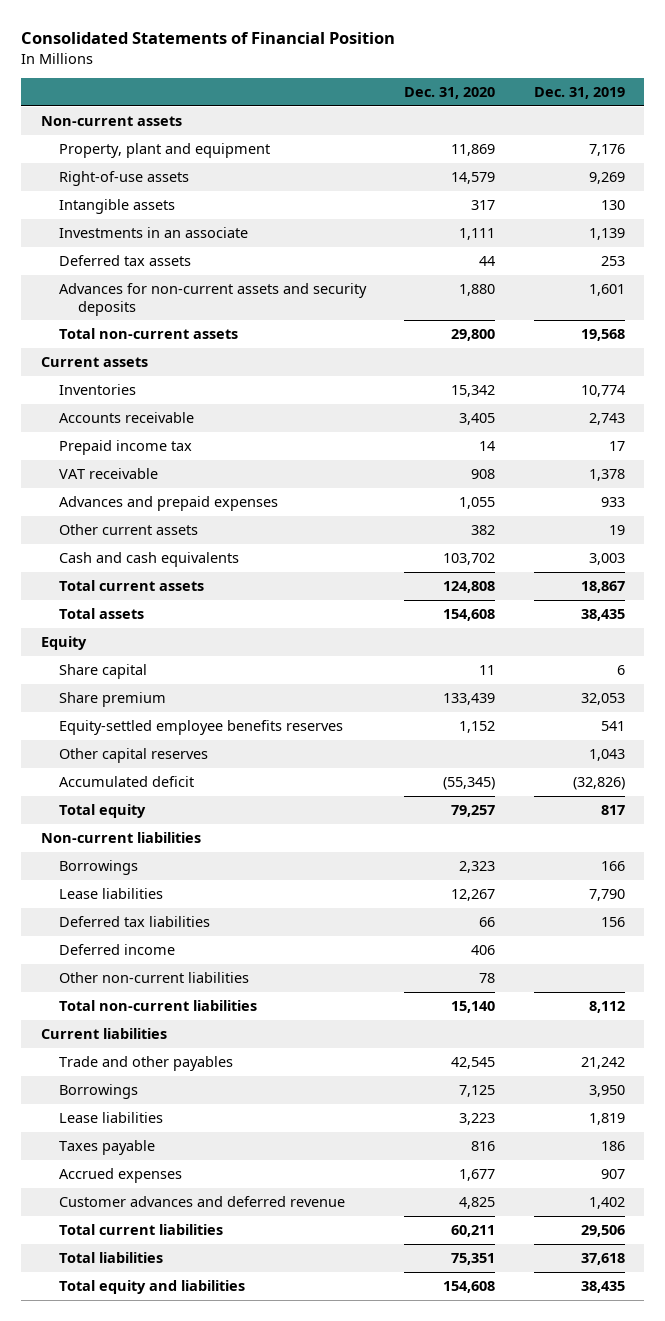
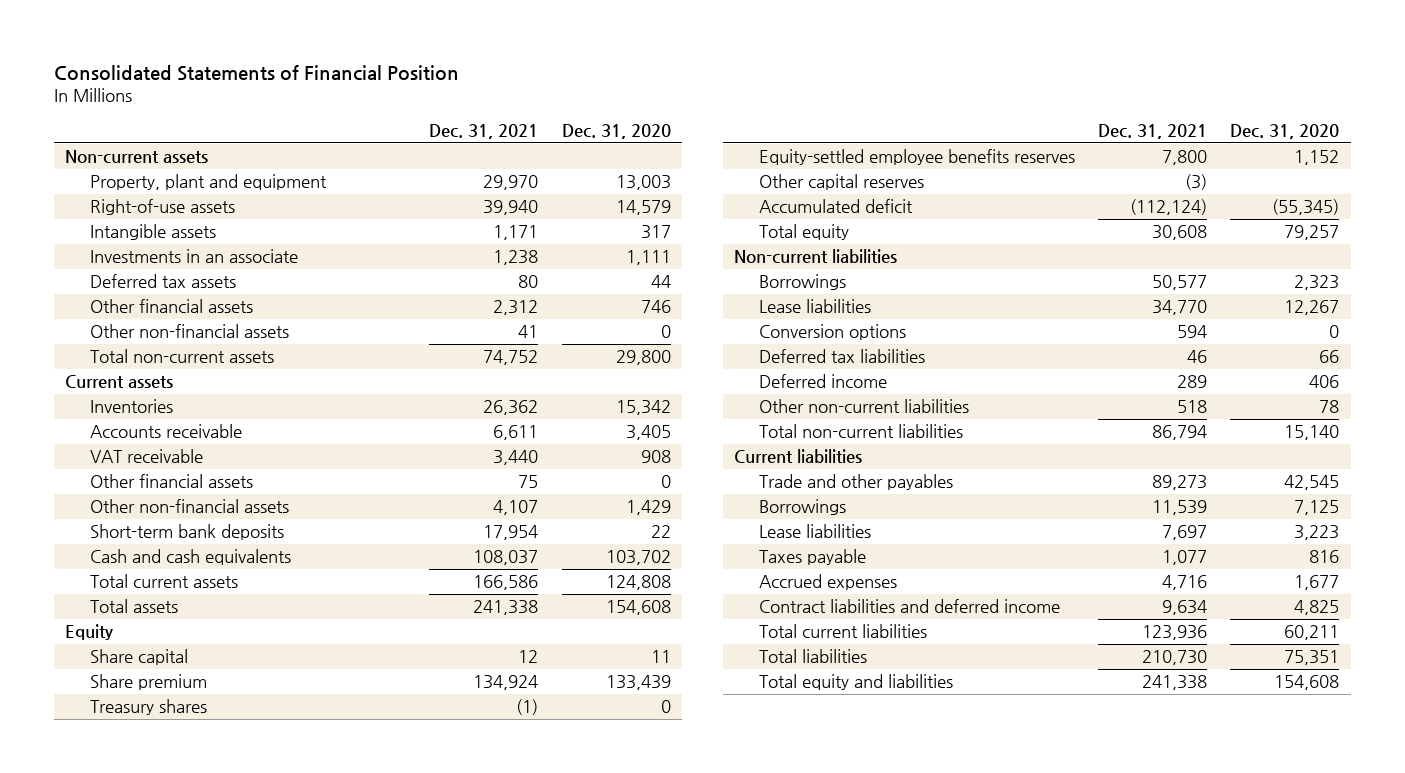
- | Dec. 31, 2020 | Dec. 31, 2019
+ | Dec. 31, 2021 | Dec. 31, 2020
- Property, plant and equipment | 11,869 | 7,176
+ Property, plant and equipment | 29,970 | 13,003
- Advances for non-current assets and security deposits | 1,880 | 1,601
+ Other financial assets | 2,312 | 746
+ Other non-financial assets | 41 | 0
- Prepaid income tax | 14 | 17
- Advances and prepaid expenses | 1,055 | 933
- Other current assets | 382 | 19
+ Other financial assets | 75 | 0
+ Other non-financial assets | 4,107 | 1,429
+ Short-term bank deposits | 17,954 | 22
+ Treasury shares | (1) | 0
+ Conversion options | 594 | 0
- Customer advances and deferred revenue | 4,825 | 1,402
+ Contract liabilities and deferred income | 9,634 | 4,825

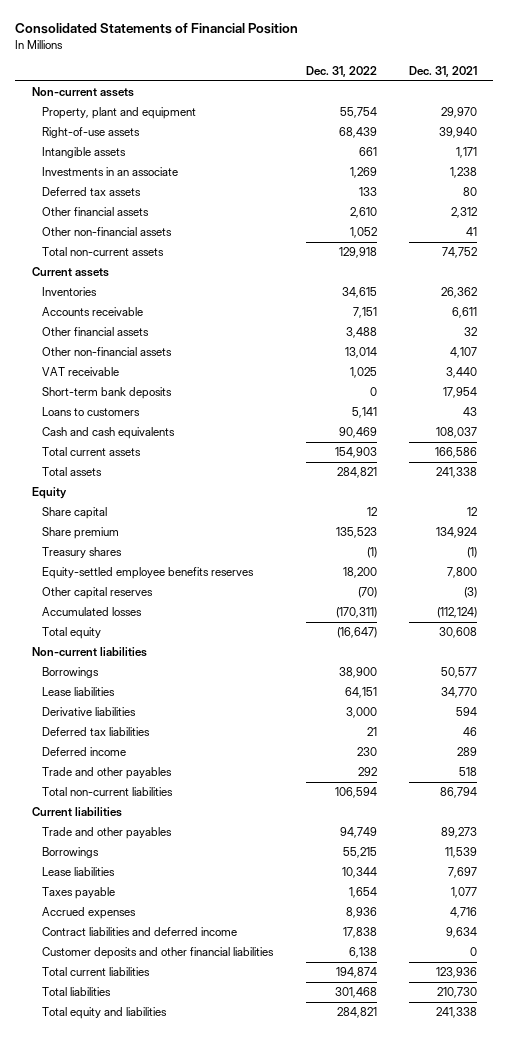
- | Dec. 31, 2021 | Dec. 31, 2020
+ | Dec. 31, 2022 | Dec. 31, 2021
- Other financial assets | 75 | 0
+ Other financial assets | 3,488 | 32
moved down: VAT receivable | 1,025 | 3,440
+ Loans to customers | 5,141 | 43
- Accumulated deficit | (112,124) | (55,345)
+ Accumulated losses | (170,311) | (112,124)
- Conversion options | 594 | 0
+ Derivative liabilities | 3,000 | 594
- Other non-current liabilities | 518 | 78
+ Trade and other payables | 292 | 518
+ Customer deposits and other financial liabilities | 6,138 | 0

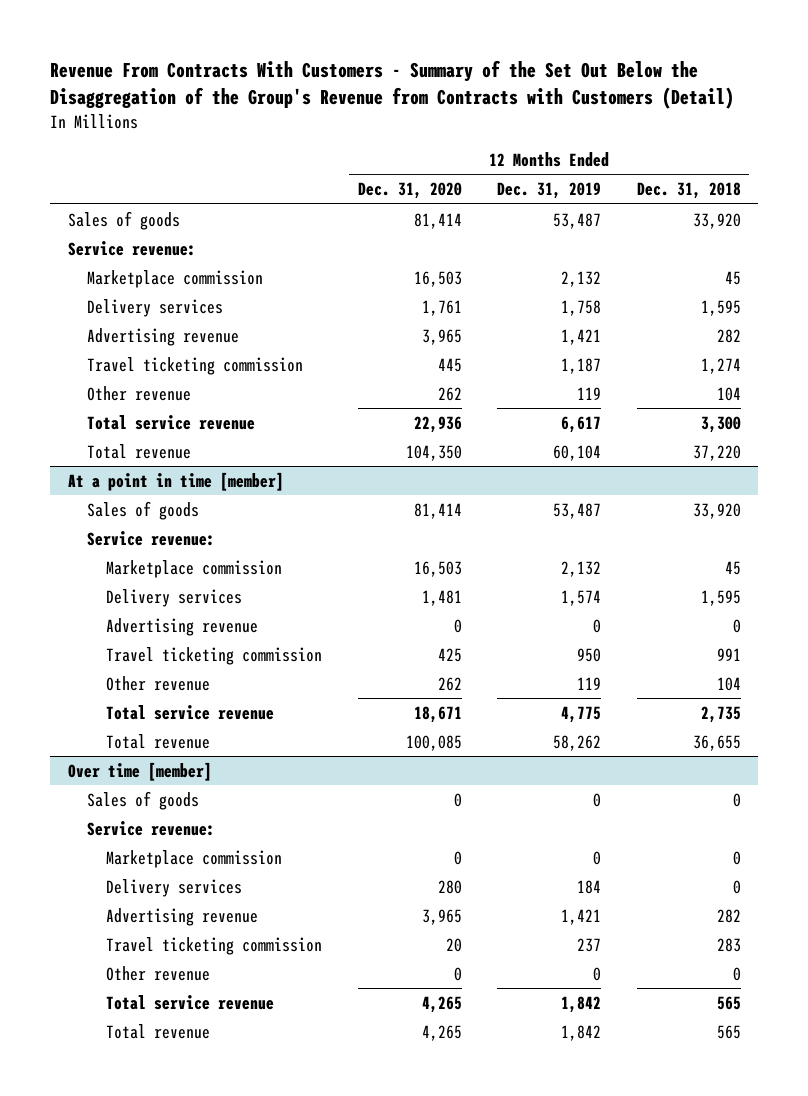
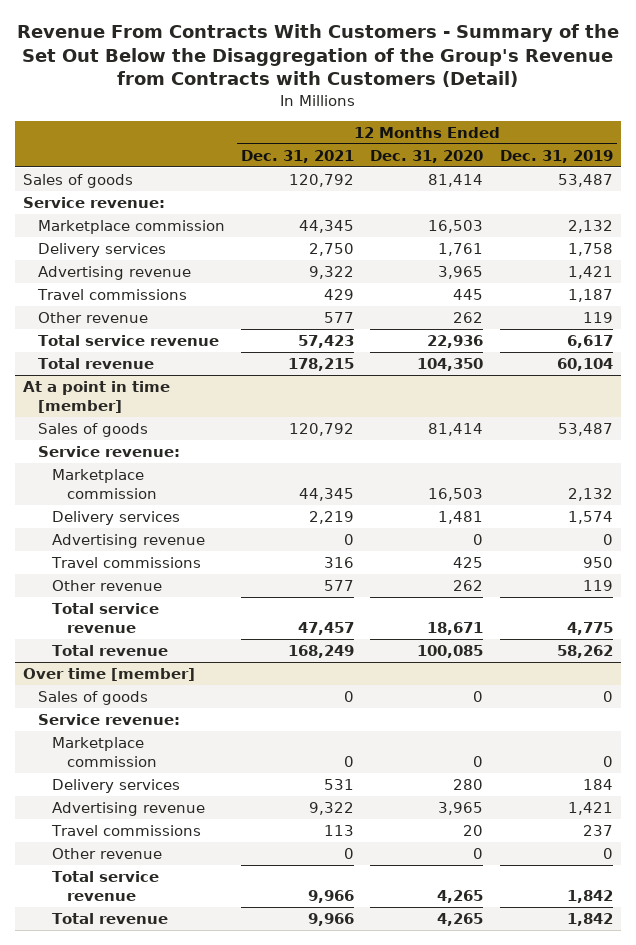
- | 12 Months Ended Dec. 31, 2020 | 12 Months Ended Dec. 31, 2019 | 12 Months Ended Dec. 31, 2018
+ | 12 Months Ended Dec. 31, 2021 | 12 Months Ended Dec. 31, 2020 | 12 Months Ended Dec. 31, 2019
- Travel ticketing commission | 445 | 1,187 | 1,274
+ Travel commissions | 429 | 445 | 1,187
@ At a point in time [member]
- Travel ticketing commission | 425 | 950 | 991
+ Travel commissions | 316 | 425 | 950
@ Over time [member]
- Travel ticketing commission | 20 | 237 | 283
+ Travel commissions | 113 | 20 | 237

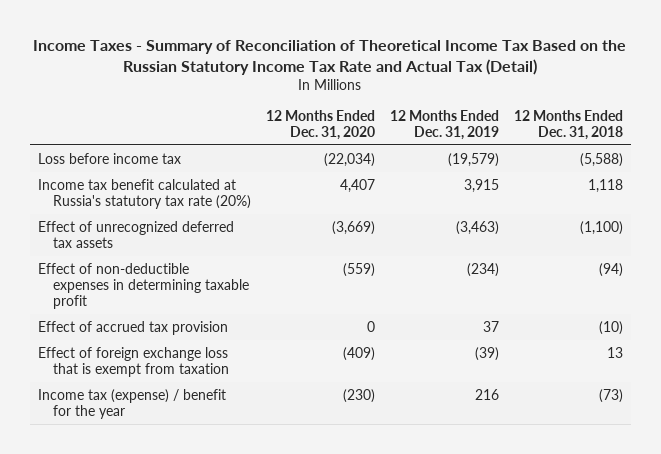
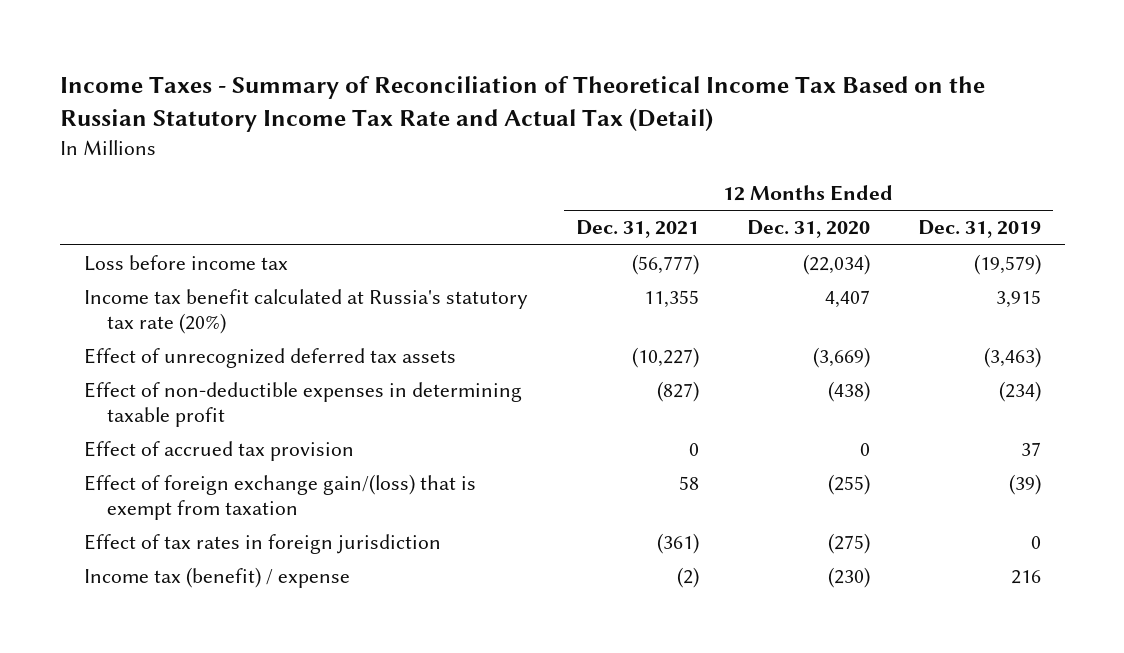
- | 12 Months Ended Dec. 31, 2020 | 12 Months Ended Dec. 31, 2019 | 12 Months Ended Dec. 31, 2018
+ | 12 Months Ended Dec. 31, 2021 | 12 Months Ended Dec. 31, 2020 | 12 Months Ended Dec. 31, 2019
- Effect of non-deductible expenses in determining taxable profit | (559) | (234) | (94)
+ Effect of non-deductible expenses in determining taxable profit | (827) | (438) | (234)
- Effect of foreign exchange loss that is exempt from taxation | (409) | (39) | 13
- Income tax (expense) / benefit for the year | (230) | 216 | (73)
+ Effect of foreign exchange gain/(loss) that is exempt from taxation | 58 | (255) | (39)
+ Effect of tax rates in foreign jurisdiction | (361) | (275) | 0
+ Income tax (benefit) / expense | (2) | (230) | 216

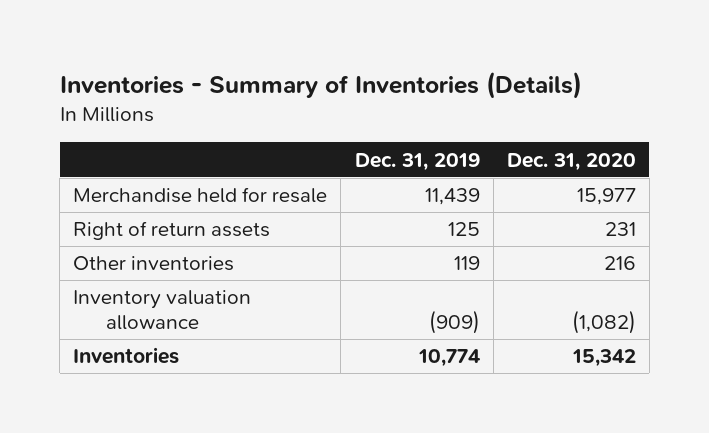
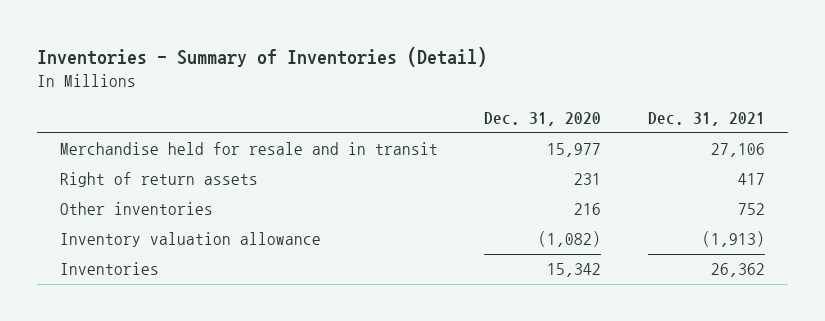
- Inventories - Summary of Inventories (Details)
+ Inventories - Summary of Inventories (Detail)
- | Dec. 31, 2019 | Dec. 31, 2020
+ | Dec. 31, 2020 | Dec. 31, 2021
- Merchandise held for resale | 11,439 | 15,977
+ Merchandise held for resale and in transit | 15,977 | 27,106

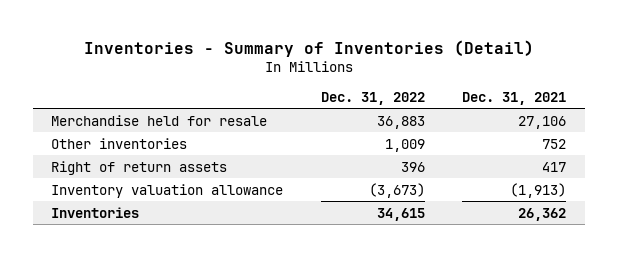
- | Dec. 31, 2020 | Dec. 31, 2021
+ | Dec. 31, 2022 | Dec. 31, 2021
- Merchandise held for resale and in transit | 15,977 | 27,106
+ Merchandise held for resale | 36,883 | 27,106
moved down: Right of return assets | 396 | 417

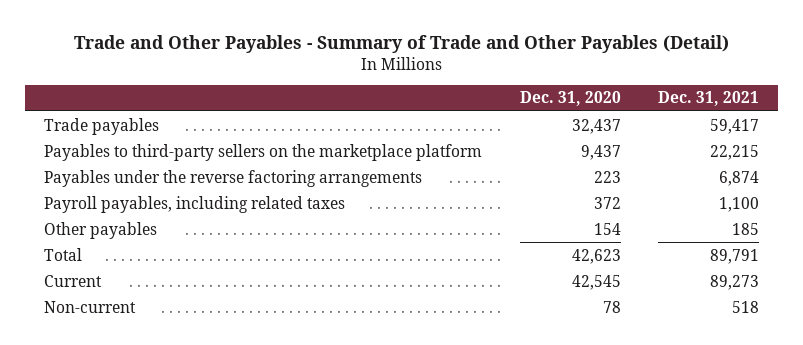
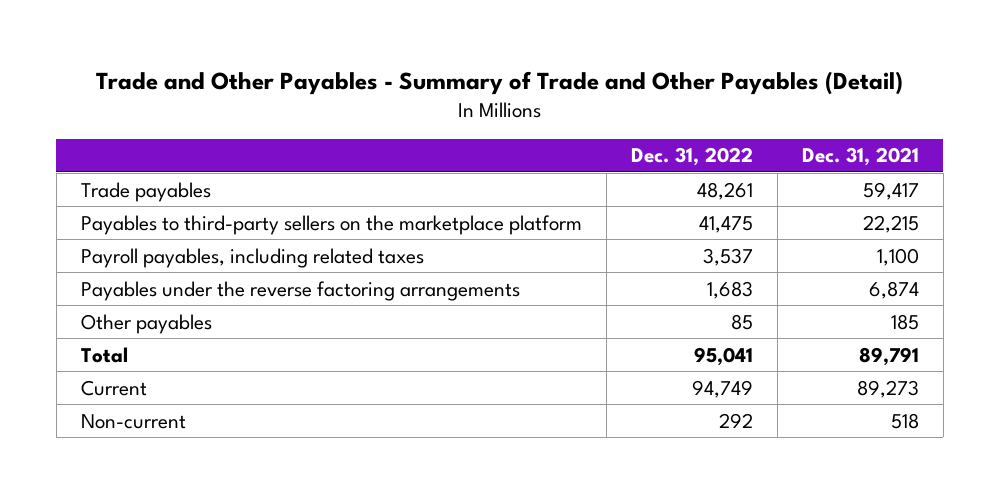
- | Dec. 31, 2020 | Dec. 31, 2021
+ | Dec. 31, 2022 | Dec. 31, 2021
moved down: Payables under the reverse factoring arrangements | 1,683 | 6,874

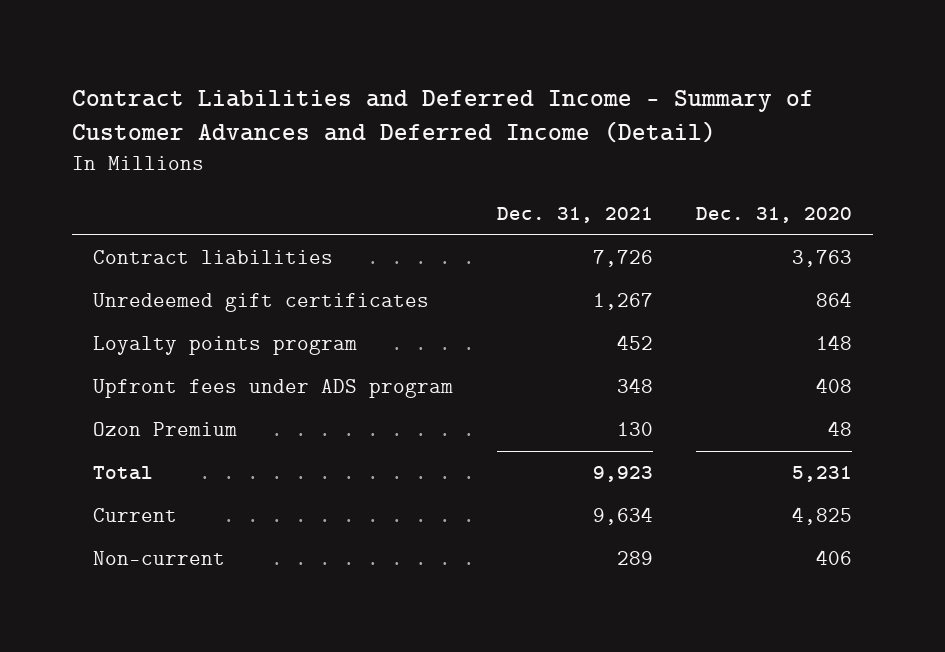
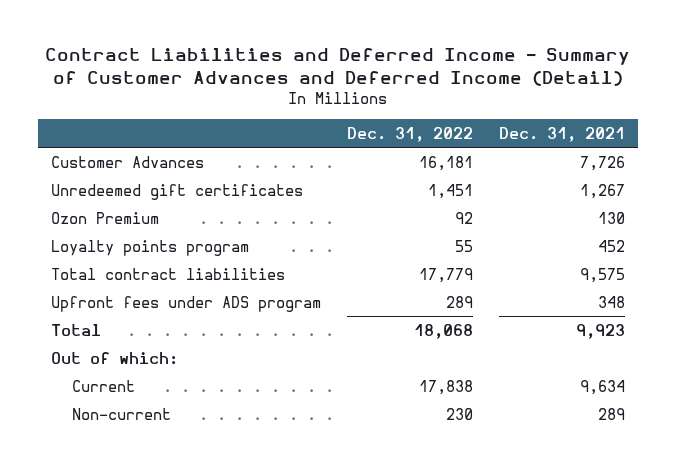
- | Dec. 31, 2021 | Dec. 31, 2020
+ | Dec. 31, 2022 | Dec. 31, 2021
- Contract liabilities | 7,726 | 3,763
+ Customer Advances | 16,181 | 7,726
moved up: Ozon Premium | 92 | 130
+ Total contract liabilities | 17,779 | 9,575
+ Out of which:

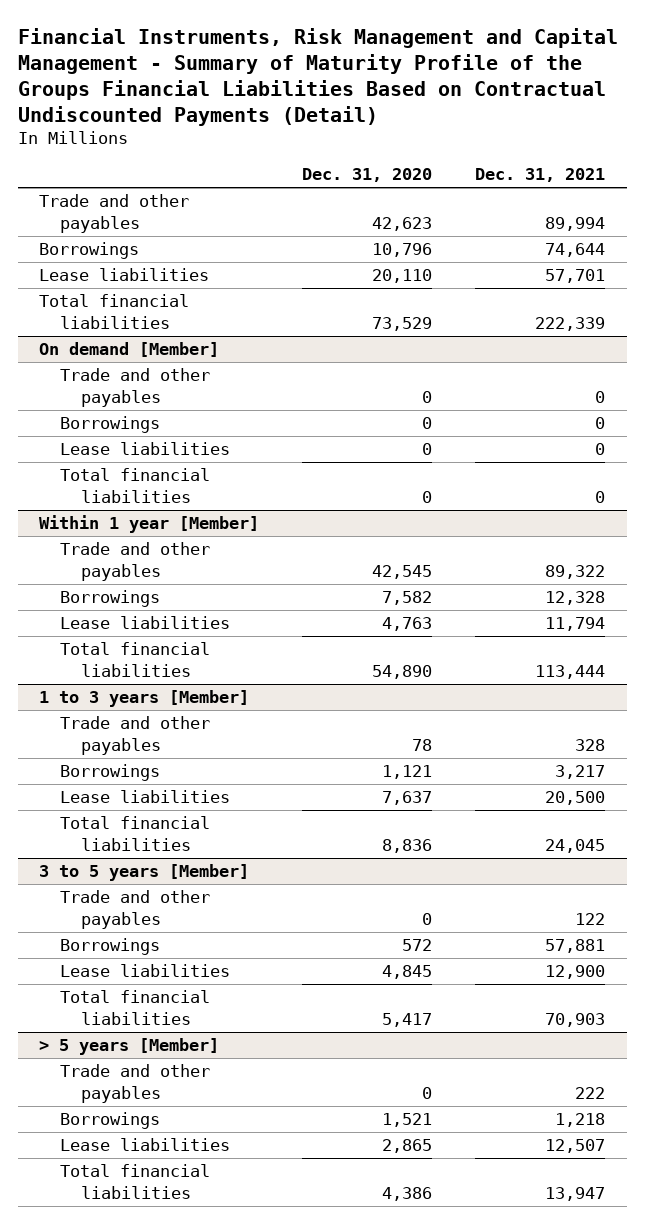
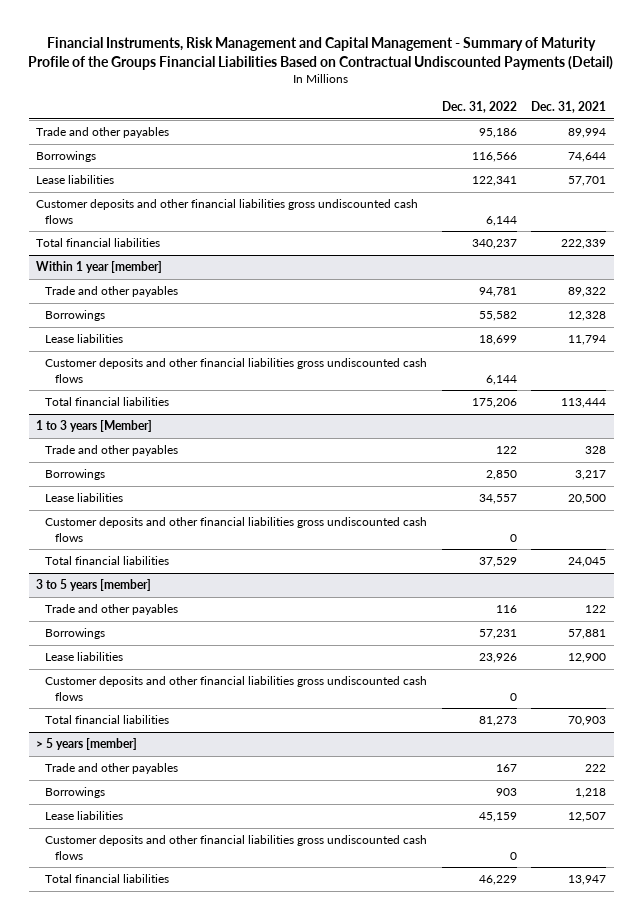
- | Dec. 31, 2020 | Dec. 31, 2021
+ | Dec. 31, 2022 | Dec. 31, 2021
+ Customer deposits and other financial liabilities gross undiscounted cash flows | 6,144 |
- On demand [Member]
- Trade and other payables | 0 | 0
- Borrowings | 0 | 0
- Lease liabilities | 0 | 0
- Total financial liabilities | 0 | 0
- Within 1 year [Member]
+ Within 1 year [member]
+ Customer deposits and other financial liabilities gross undiscounted cash flows | 6,144 |
@ 1 to 3 years [Member]
+ Customer deposits and other financial liabilities gross undiscounted cash flows | 0 |
- 3 to 5 years [Member]
+ 3 to 5 years [member]
+ Customer deposits and other financial liabilities gross undiscounted cash flows | 0 |
- > 5 years [Member]
+ > 5 years [member]
+ Customer deposits and other financial liabilities gross undiscounted cash flows | 0 |

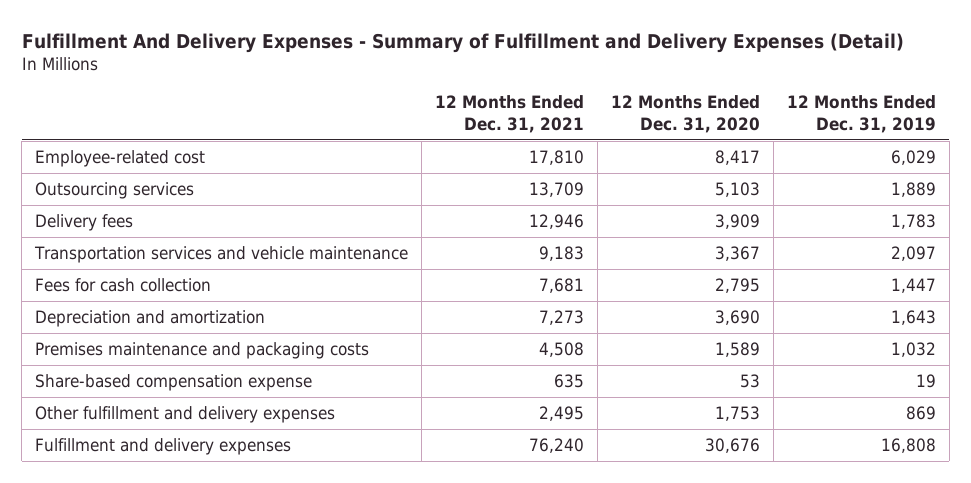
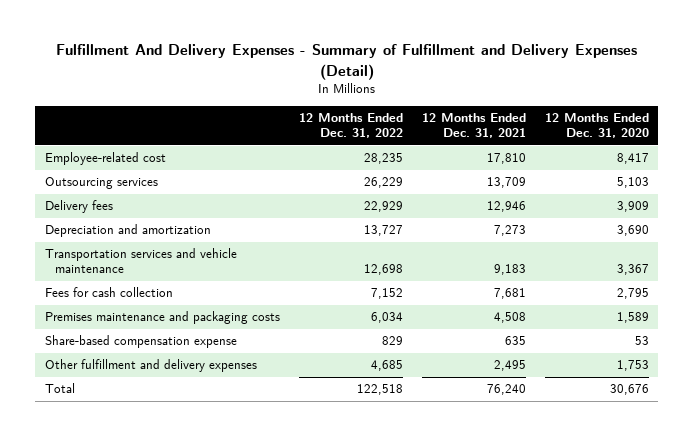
- | 12 Months Ended Dec. 31, 2021 | 12 Months Ended Dec. 31, 2020 | 12 Months Ended Dec. 31, 2019
+ | 12 Months Ended Dec. 31, 2022 | 12 Months Ended Dec. 31, 2021 | 12 Months Ended Dec. 31, 2020
moved up: Depreciation and amortization | 13,727 | 7,273 | 3,690
- Fulfillment and delivery expenses | 76,240 | 30,676 | 16,808
+ Total | 122,518 | 76,240 | 30,676

